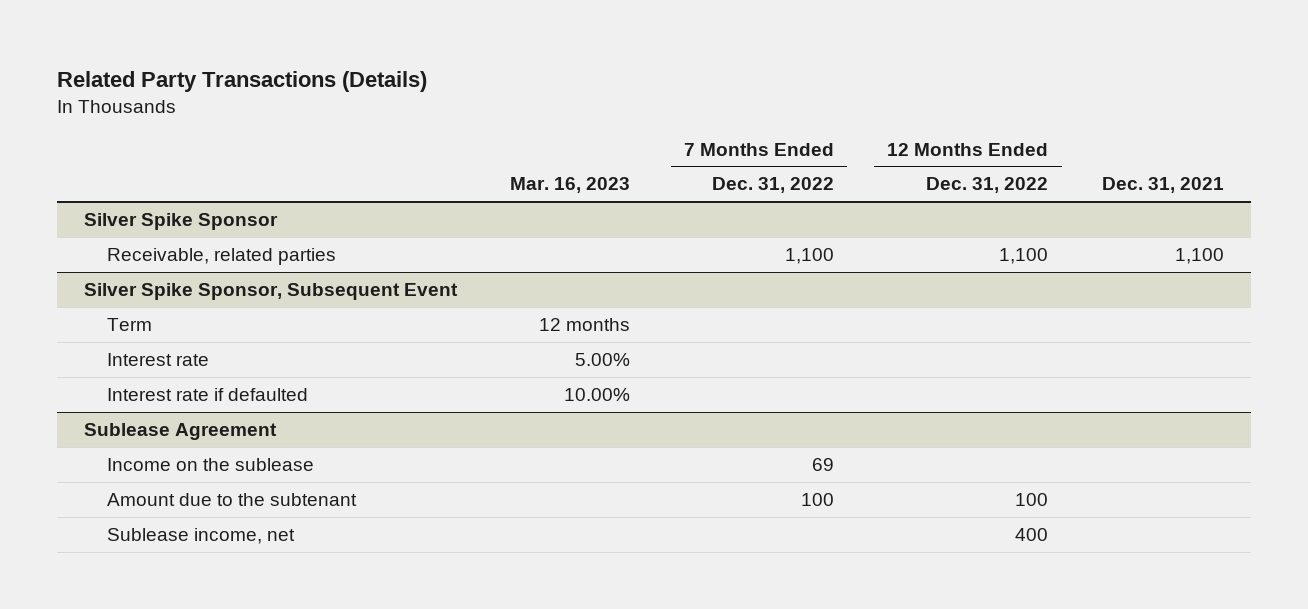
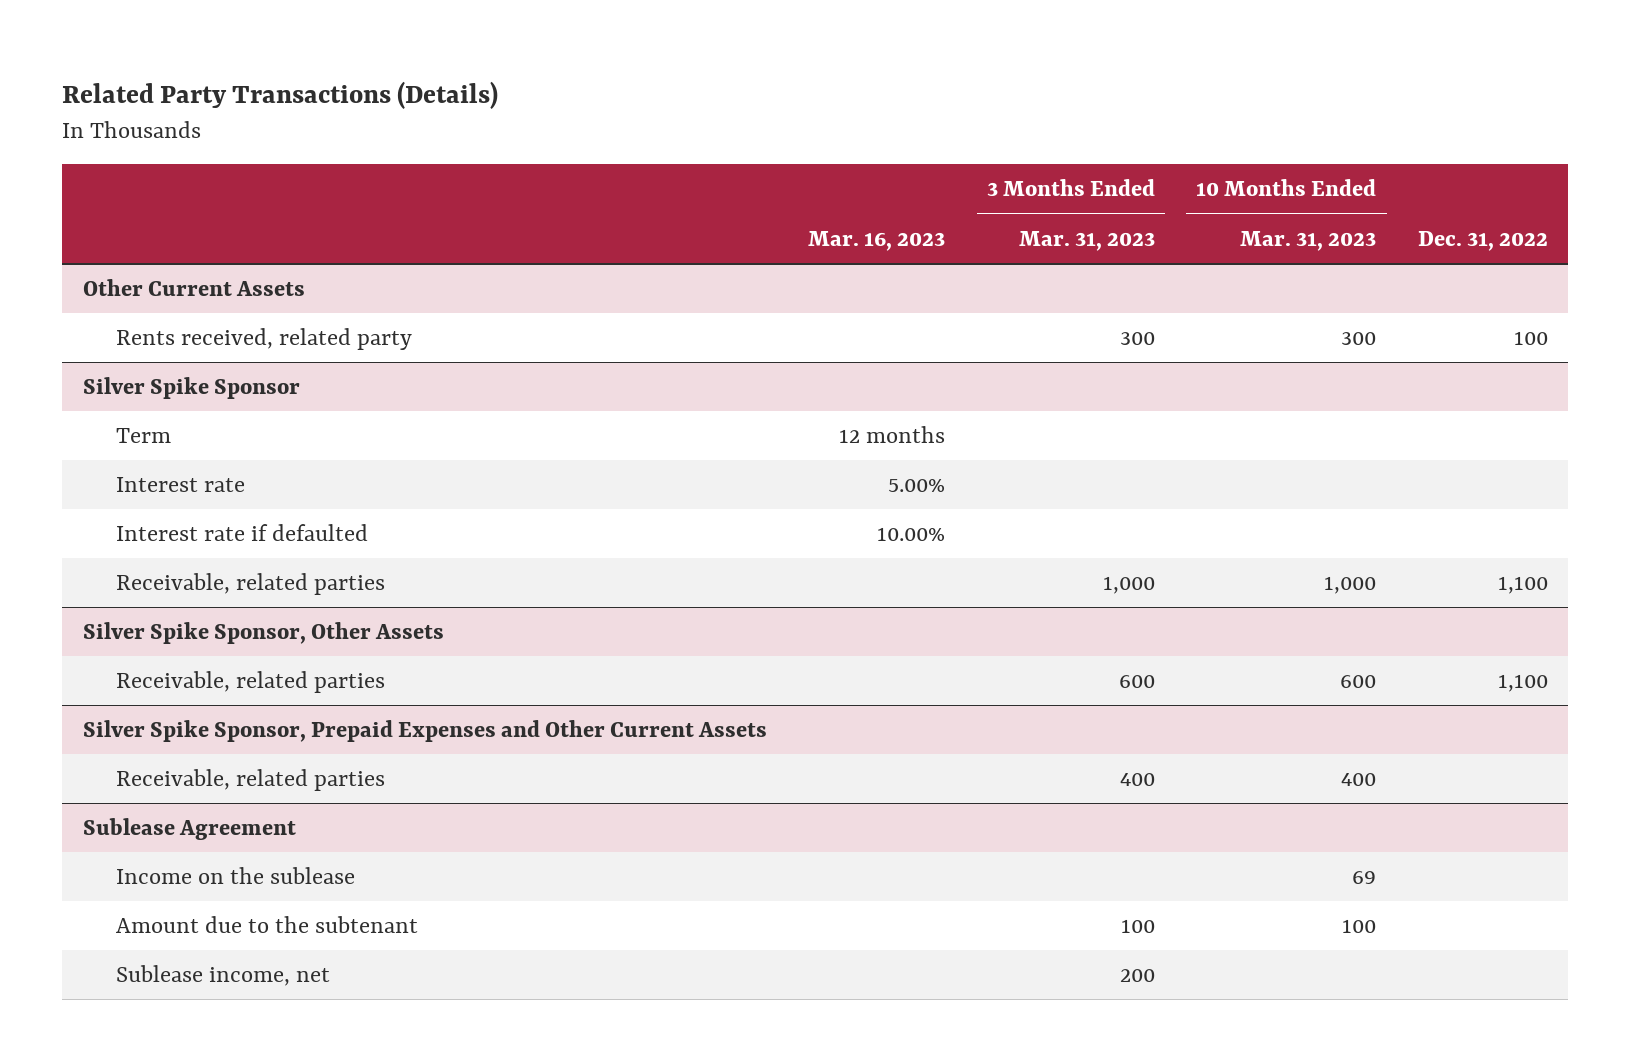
- | Mar. 16, 2023 | 7 Months Ended Dec. 31, 2022 | 12 Months Ended Dec. 31, 2022 | Dec. 31, 2021
+ | Mar. 16, 2023 | 3 Months Ended Mar. 31, 2023 | 10 Months Ended Mar. 31, 2023 | Dec. 31, 2022
+ Other Current Assets
+ Rents received, related party | | 300 | 300 | 100
@ Silver Spike Sponsor
+ Term | 12 months | | |
+ Interest rate | 5.00% | | |
+ Interest rate if defaulted | 10.00% | | |
- Silver Spike Sponsor, Subsequent Event
- Term | 12 months | | |
- Interest rate | 5.00% | | |
- Interest rate if defaulted | 10.00% | | |
+ Silver Spike Sponsor, Other Assets
+ Receivable, related parties | | 600 | 600 | 1,100
+ Silver Spike Sponsor, Prepaid Expenses and Other Current Assets
+ Receivable, related parties | | 400 | 400 |

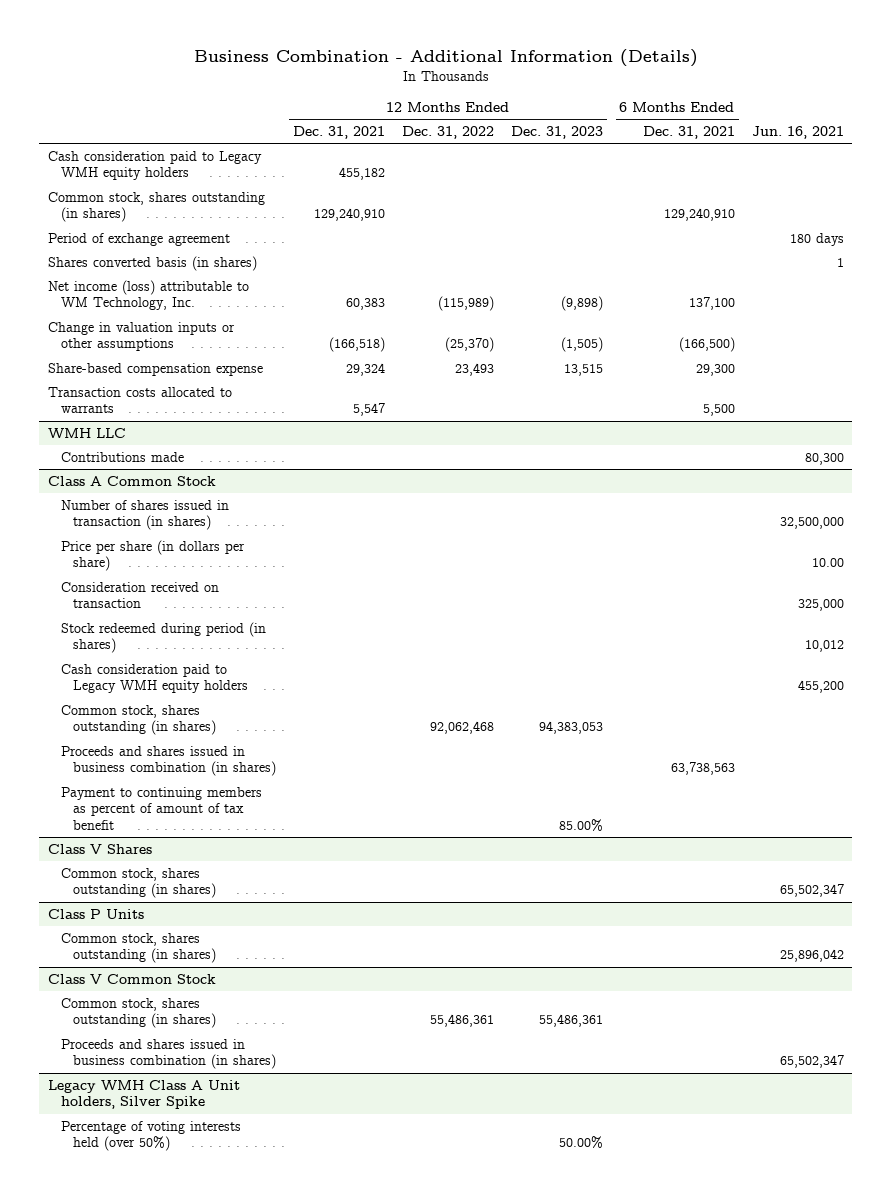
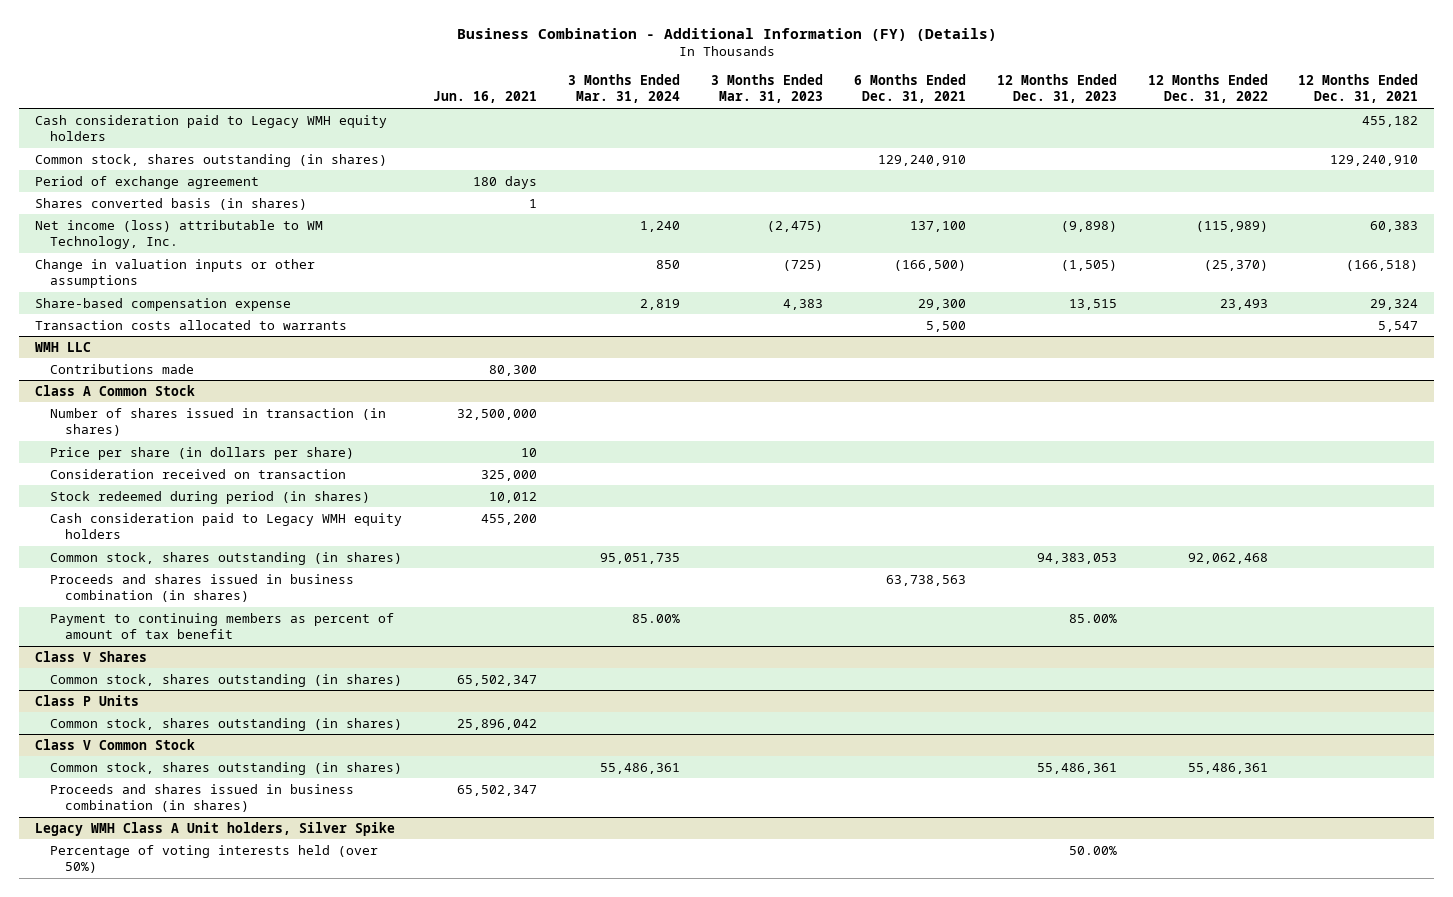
- Business Combination - Additional Information (Details)
+ Business Combination - Additional Information (FY) (Details)
- | 12 Months Ended Dec. 31, 2021 | 12 Months Ended Dec. 31, 2022 | 12 Months Ended Dec. 31, 2023 | 6 Months Ended Dec. 31, 2021 | Jun. 16, 2021
+ | Jun. 16, 2021 | 3 Months Ended Mar. 31, 2024 | 3 Months Ended Mar. 31, 2023 | 6 Months Ended Dec. 31, 2021 | 12 Months Ended Dec. 31, 2023 | 12 Months Ended Dec. 31, 2022 | 12 Months Ended Dec. 31, 2021
@ Class A Common Stock
- Price per share (in dollars per share) | | | | | 10.00
+ Price per share (in dollars per share) | 10 | | | | | |

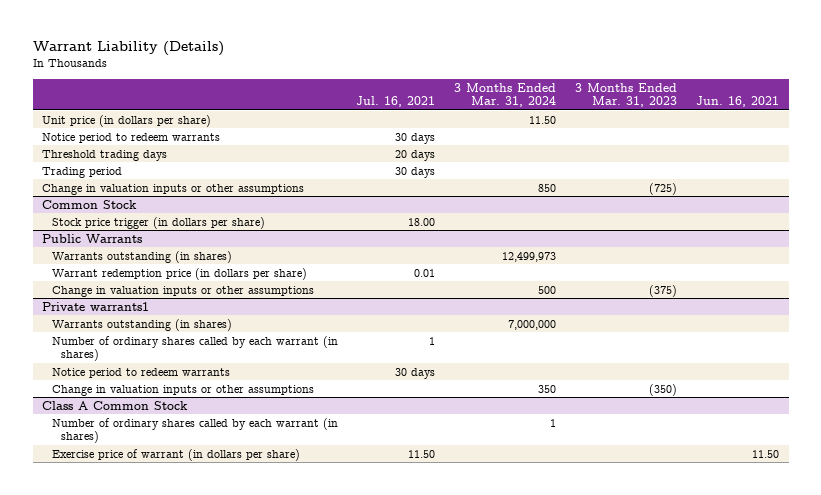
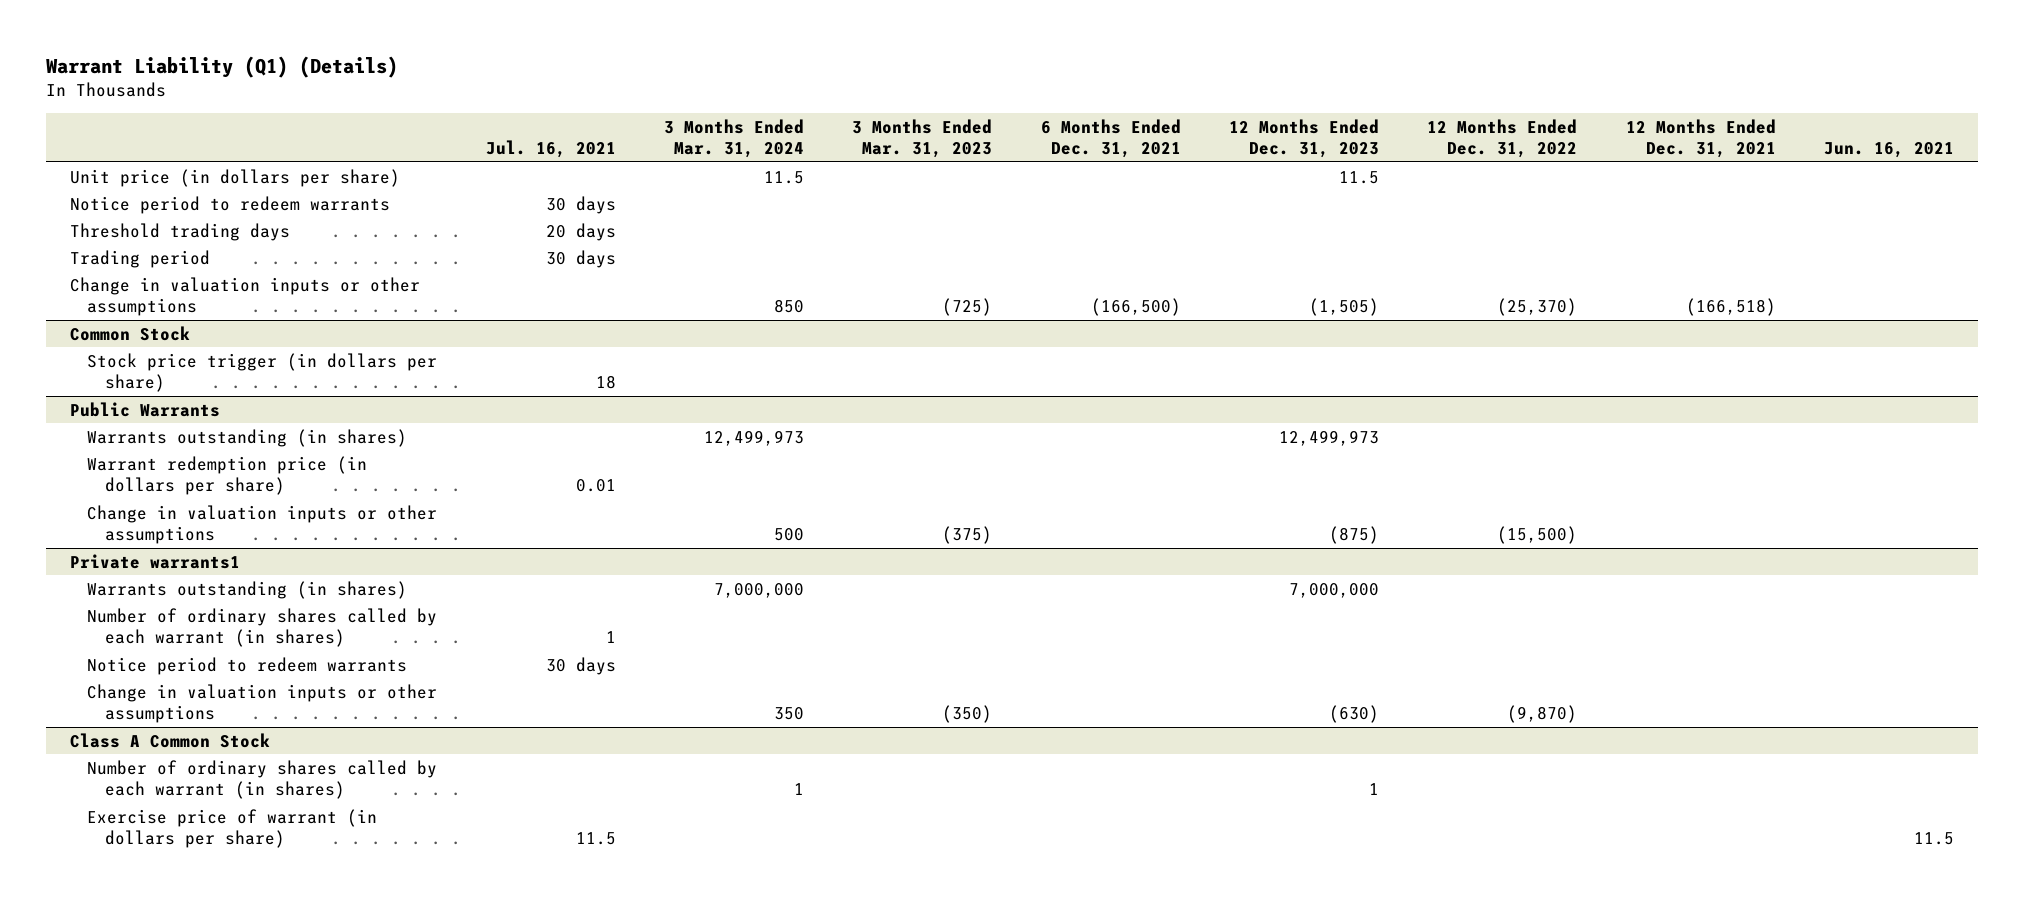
- Warrant Liability (Details)
+ Warrant Liability (Q1) (Details)
- | Jul. 16, 2021 | 3 Months Ended Mar. 31, 2024 | 3 Months Ended Mar. 31, 2023 | Jun. 16, 2021
+ | Jul. 16, 2021 | 3 Months Ended Mar. 31, 2024 | 3 Months Ended Mar. 31, 2023 | 6 Months Ended Dec. 31, 2021 | 12 Months Ended Dec. 31, 2023 | 12 Months Ended Dec. 31, 2022 | 12 Months Ended Dec. 31, 2021 | Jun. 16, 2021
- Unit price (in dollars per share) | | 11.50 | |
+ Unit price (in dollars per share) | | 11.5 | | | 11.5 | | |
@ Common Stock
- Stock price trigger (in dollars per share) | 18.00 | | |
+ Stock price trigger (in dollars per share) | 18 | | | | | | |
@ Class A Common Stock
- Exercise price of warrant (in dollars per share) | 11.50 | | | 11.50
+ Exercise price of warrant (in dollars per share) | 11.5 | | | | | | | 11.5

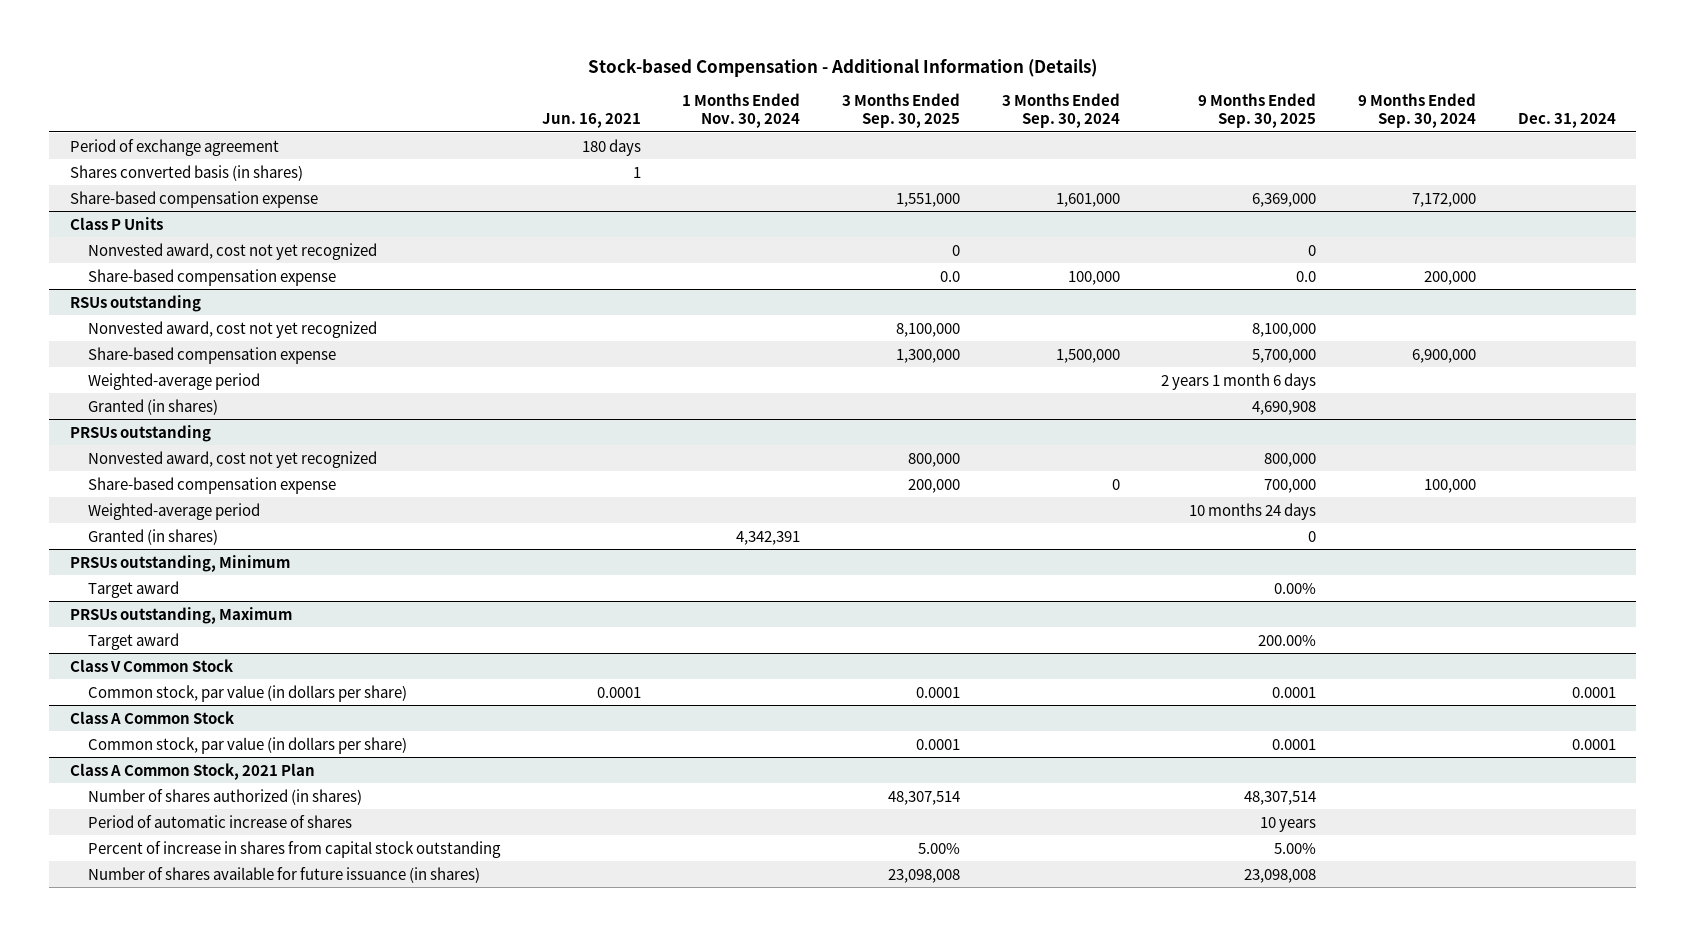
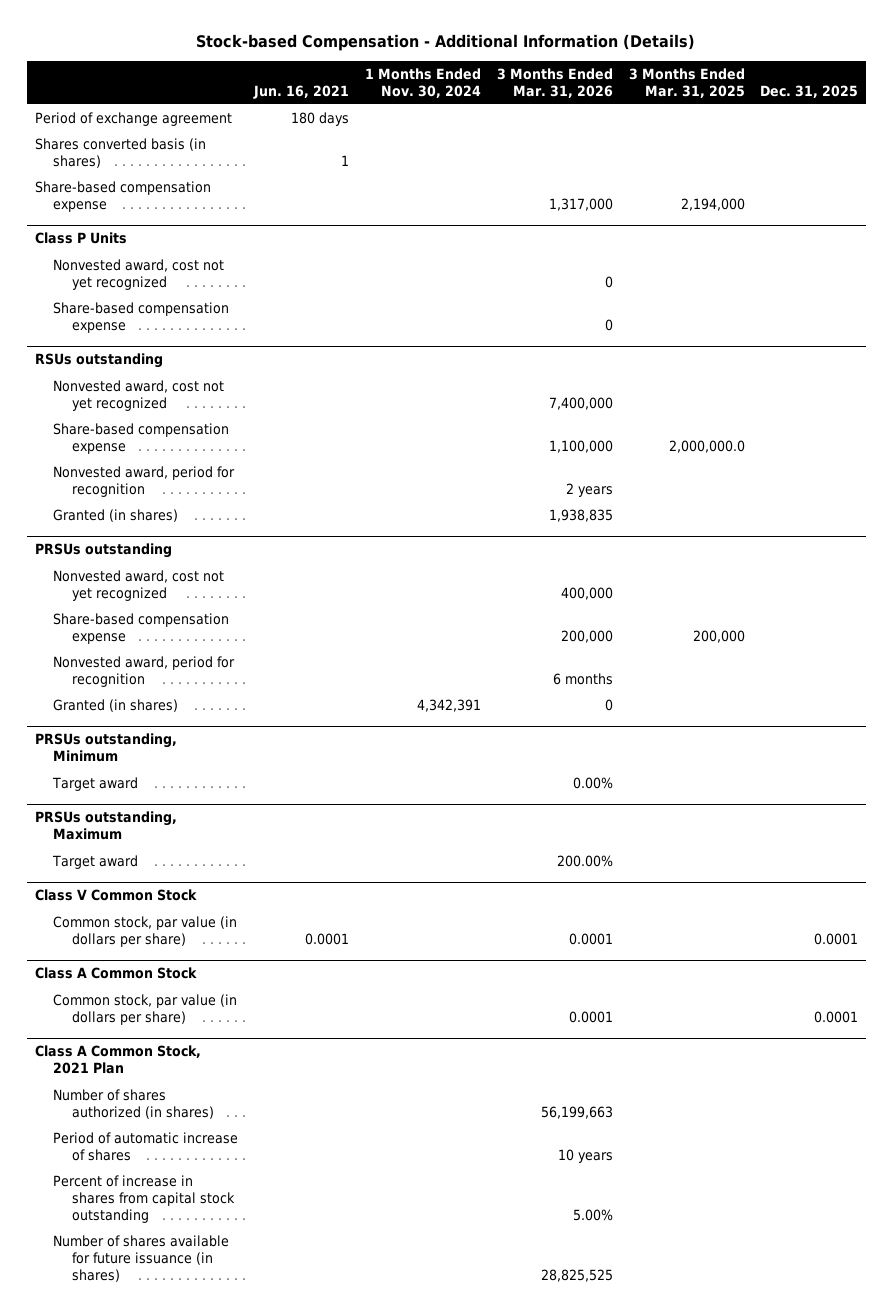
- | Jun. 16, 2021 | 1 Months Ended Nov. 30, 2024 | 3 Months Ended Sep. 30, 2025 | 3 Months Ended Sep. 30, 2024 | 9 Months Ended Sep. 30, 2025 | 9 Months Ended Sep. 30, 2024 | Dec. 31, 2024
+ | Jun. 16, 2021 | 1 Months Ended Nov. 30, 2024 | 3 Months Ended Mar. 31, 2026 | 3 Months Ended Mar. 31, 2025 | Dec. 31, 2025
@ RSUs outstanding
- Weighted-average period | | | | | 2 years 1 month 6 days | |
+ Nonvested award, period for recognition | | | 2 years | |
@ PRSUs outstanding
- Weighted-average period | | | | | 10 months 24 days | |
+ Nonvested award, period for recognition | | | 6 months | |

